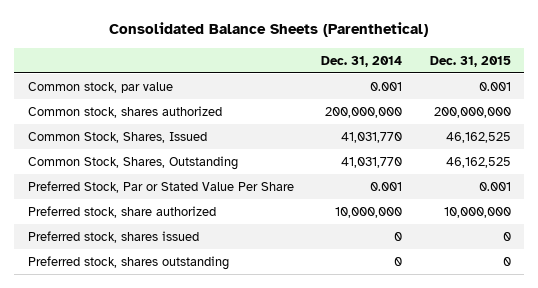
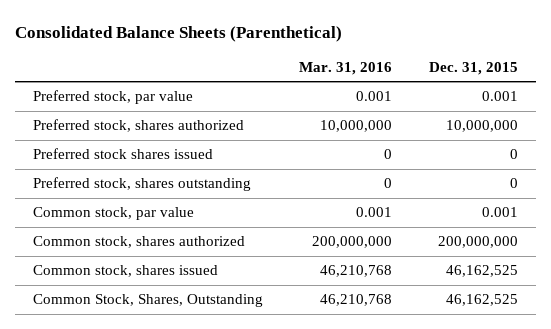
- | Dec. 31, 2014 | Dec. 31, 2015
+ | Mar. 31, 2016 | Dec. 31, 2015
+ Preferred stock, par value | 0.001 | 0.001
+ Preferred stock, shares authorized | 10,000,000 | 10,000,000
+ Preferred stock shares issued | 0 | 0
moved up: Preferred stock, shares outstanding | 0 | 0
- Common Stock, Shares, Issued | 41,031,770 | 46,162,525
+ Common stock, shares issued | 46,210,768 | 46,162,525
- Preferred Stock, Par or Stated Value Per Share | 0.001 | 0.001
- Preferred stock, share authorized | 10,000,000 | 10,000,000
- Preferred stock, shares issued | 0 | 0

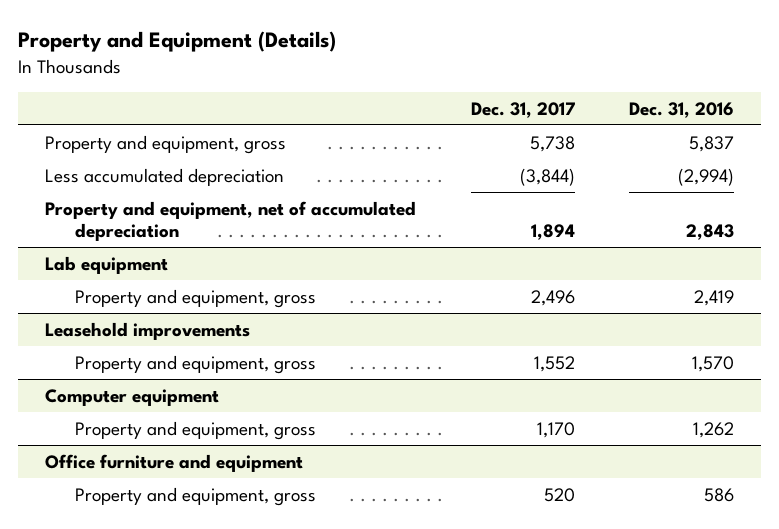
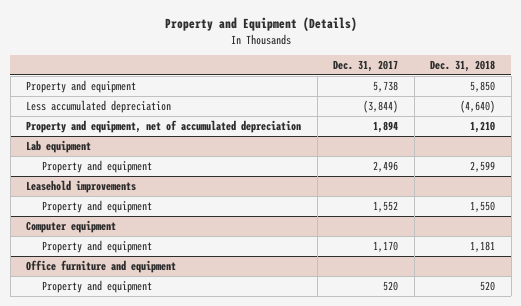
- | Dec. 31, 2017 | Dec. 31, 2016
+ | Dec. 31, 2017 | Dec. 31, 2018
- Property and equipment, gross | 5,738 | 5,837
+ Property and equipment | 5,738 | 5,850
@ Lab equipment
- Property and equipment, gross | 2,496 | 2,419
+ Property and equipment | 2,496 | 2,599
@ Leasehold improvements
- Property and equipment, gross | 1,552 | 1,570
+ Property and equipment | 1,552 | 1,550
@ Computer equipment
- Property and equipment, gross | 1,170 | 1,262
+ Property and equipment | 1,170 | 1,181
@ Office furniture and equipment
- Property and equipment, gross | 520 | 586
+ Property and equipment | 520 | 520

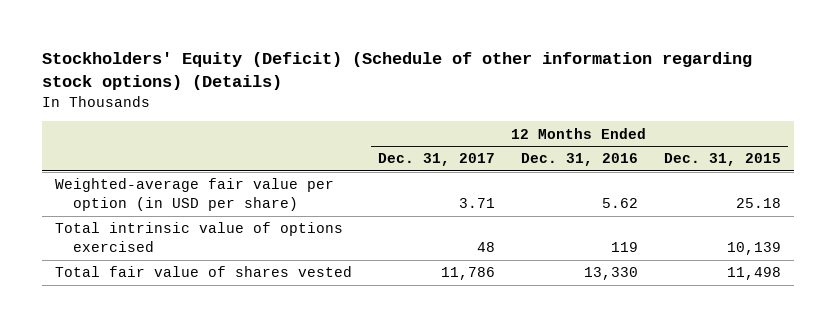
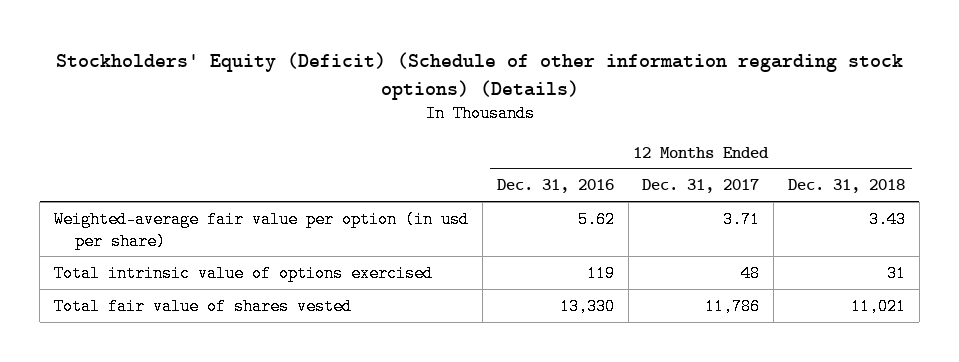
- | 12 Months Ended Dec. 31, 2017 | 12 Months Ended Dec. 31, 2016 | 12 Months Ended Dec. 31, 2015
+ | 12 Months Ended Dec. 31, 2016 | 12 Months Ended Dec. 31, 2017 | 12 Months Ended Dec. 31, 2018
- Weighted-average fair value per option (in USD per share) | 3.71 | 5.62 | 25.18
+ Weighted-average fair value per option (in usd per share) | 5.62 | 3.71 | 3.43

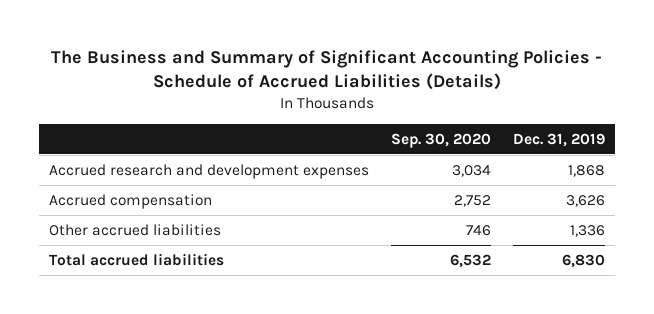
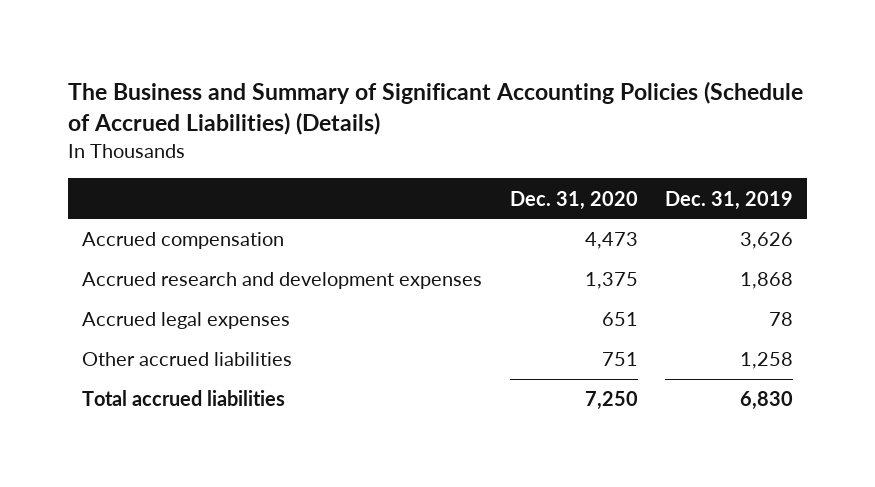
- The Business and Summary of Significant Accounting Policies - Schedule of Accrued Liabilities (Details)
+ The Business and Summary of Significant Accounting Policies (Schedule of Accrued Liabilities) (Details)
- | Sep. 30, 2020 | Dec. 31, 2019
+ | Dec. 31, 2020 | Dec. 31, 2019
- Other accrued liabilities | 746 | 1,336
moved down: Accrued research and development expenses | 1,375 | 1,868
+ Accrued legal expenses | 651 | 78
+ Other accrued liabilities | 751 | 1,258

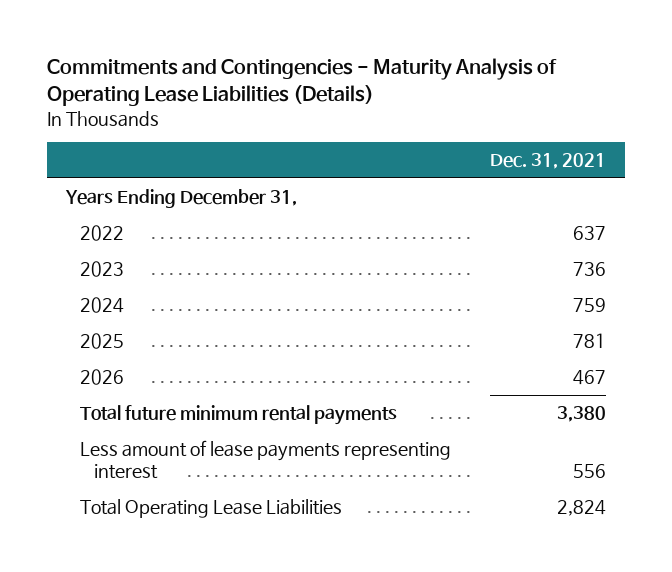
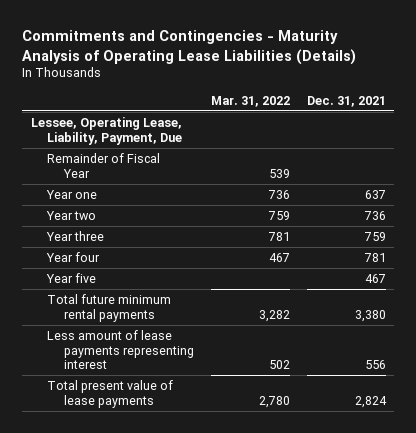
- | Dec. 31, 2021
+ | Mar. 31, 2022 | Dec. 31, 2021
- Years Ending December 31,
- 2022 | 637
- 2023 | 736
- 2024 | 759
- 2025 | 781
- 2026 | 467
+ Lessee, Operating Lease, Liability, Payment, Due
+ Remainder of Fiscal Year | 539 |
+ Year one | 736 | 637
+ Year two | 759 | 736
+ Year three | 781 | 759
+ Year four | 467 | 781
+ Year five | | 467
- Total Operating Lease Liabilities | 2,824
+ Total present value of lease payments | 2,780 | 2,824

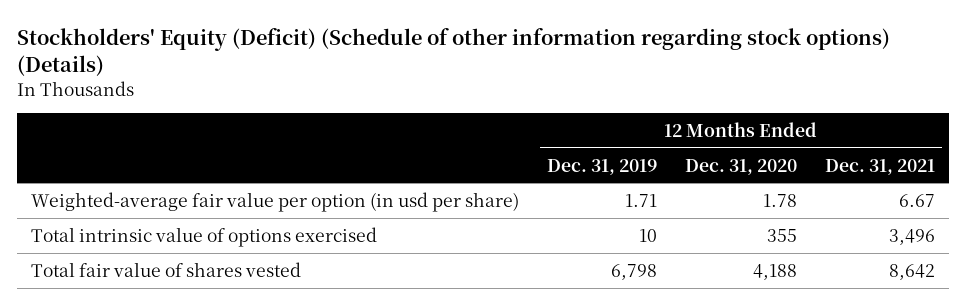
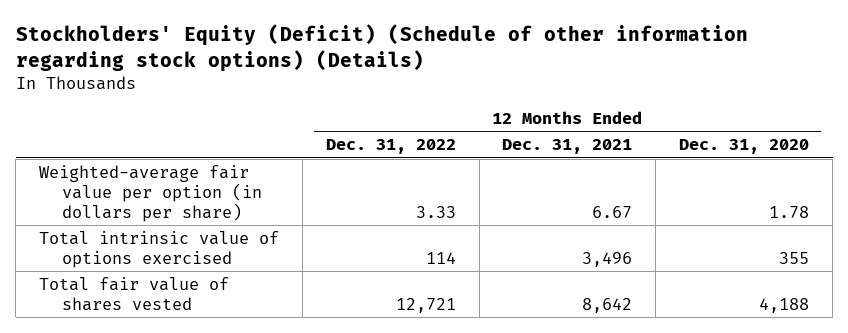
- | 12 Months Ended Dec. 31, 2019 | 12 Months Ended Dec. 31, 2020 | 12 Months Ended Dec. 31, 2021
+ | 12 Months Ended Dec. 31, 2022 | 12 Months Ended Dec. 31, 2021 | 12 Months Ended Dec. 31, 2020
- Weighted-average fair value per option (in usd per share) | 1.71 | 1.78 | 6.67
+ Weighted-average fair value per option (in dollars per share) | 3.33 | 6.67 | 1.78

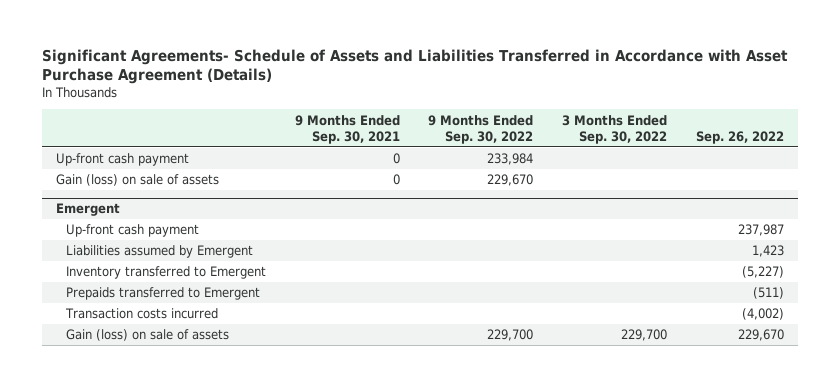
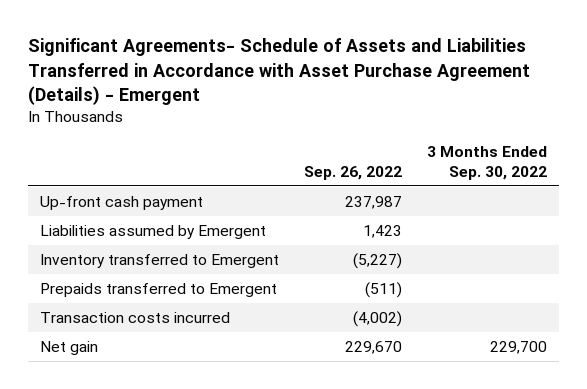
- Significant Agreements- Schedule of Assets and Liabilities Transferred in Accordance with Asset Purchase Agreement (Details)
+ Significant Agreements- Schedule of Assets and Liabilities Transferred in Accordance with Asset Purchase Agreement (Details) - Emergent
- | 9 Months Ended Sep. 30, 2021 | 9 Months Ended Sep. 30, 2022 | 3 Months Ended Sep. 30, 2022 | Sep. 26, 2022
+ | Sep. 26, 2022 | 3 Months Ended Sep. 30, 2022
- Up-front cash payment | 0 | 233,984 | |
- Gain (loss) on sale of assets | 0 | 229,670 | |
- Emergent
- Gain (loss) on sale of assets | | 229,700 | 229,700 | 229,670
+ Net gain | 229,670 | 229,700

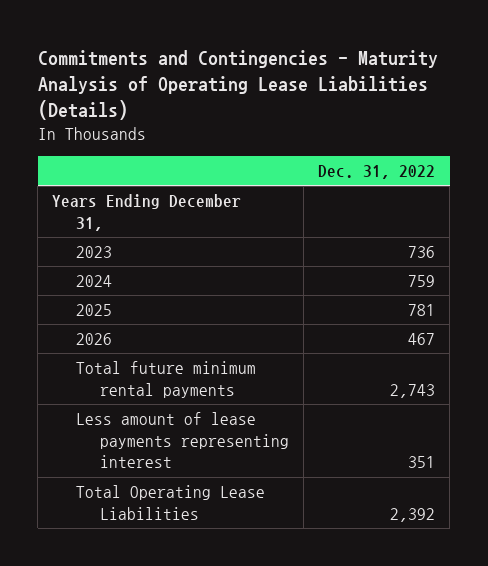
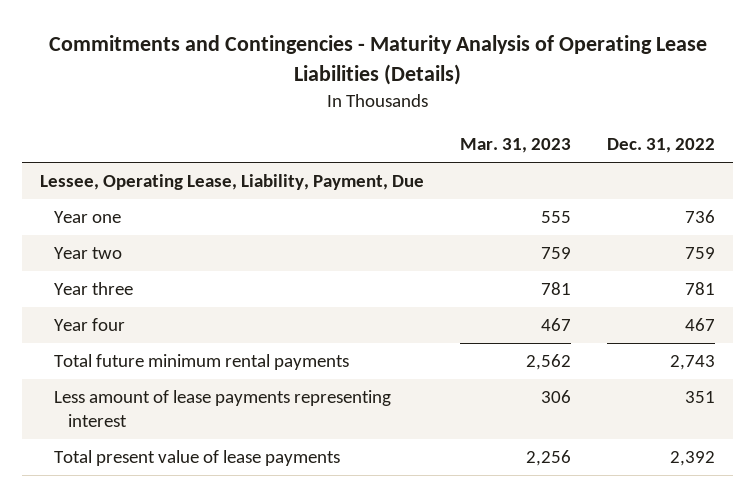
- | Dec. 31, 2022
+ | Mar. 31, 2023 | Dec. 31, 2022
- Years Ending December 31,
- 2023 | 736
- 2024 | 759
- 2025 | 781
- 2026 | 467
+ Lessee, Operating Lease, Liability, Payment, Due
+ Year one | 555 | 736
+ Year two | 759 | 759
+ Year three | 781 | 781
+ Year four | 467 | 467
- Total Operating Lease Liabilities | 2,392
+ Total present value of lease payments | 2,256 | 2,392

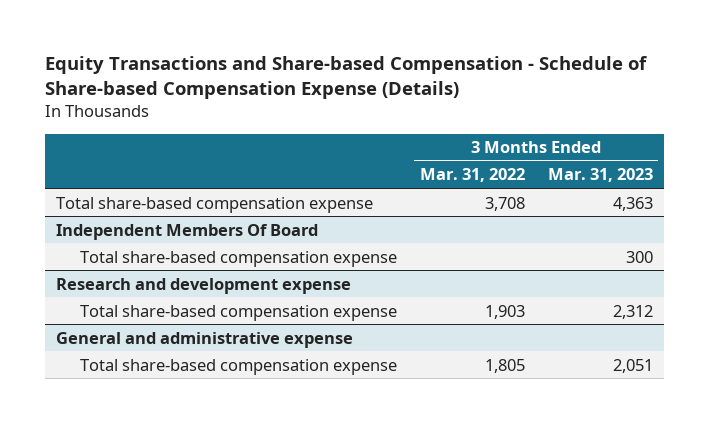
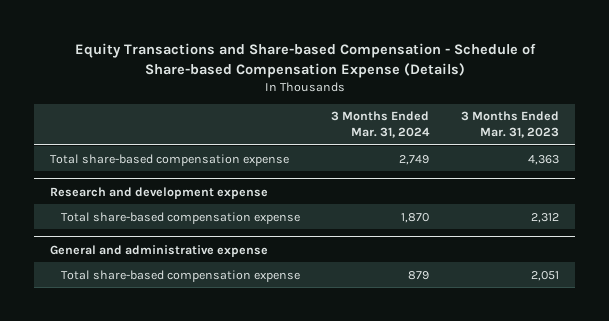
- | 3 Months Ended Mar. 31, 2022 | 3 Months Ended Mar. 31, 2023
+ | 3 Months Ended Mar. 31, 2024 | 3 Months Ended Mar. 31, 2023
- Independent Members Of Board
- Total share-based compensation expense | | 300

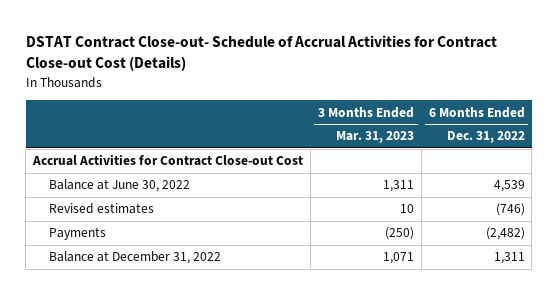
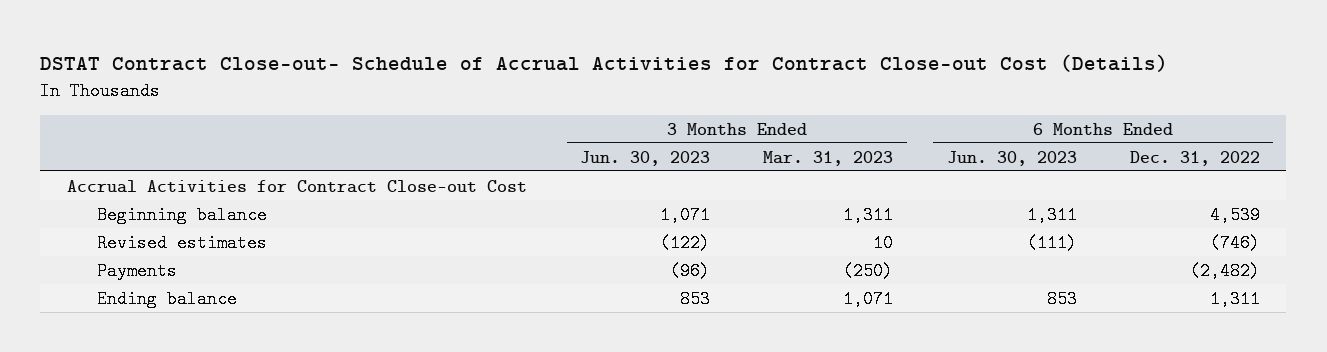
- | 3 Months Ended Mar. 31, 2023 | 6 Months Ended Dec. 31, 2022
+ | 3 Months Ended Jun. 30, 2023 | 3 Months Ended Mar. 31, 2023 | 6 Months Ended Jun. 30, 2023 | 6 Months Ended Dec. 31, 2022
- Balance at June 30, 2022 | 1,311 | 4,539
+ Beginning balance | 1,071 | 1,311 | 1,311 | 4,539
- Balance at December 31, 2022 | 1,071 | 1,311
+ Ending balance | 853 | 1,071 | 853 | 1,311

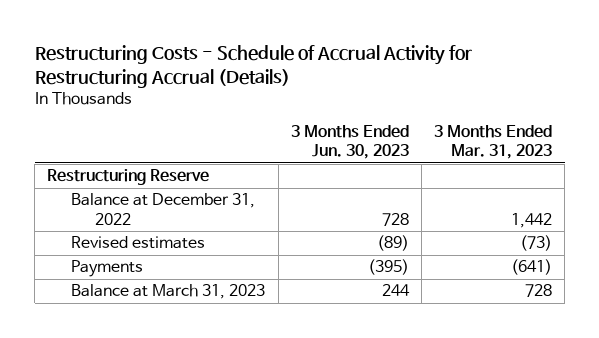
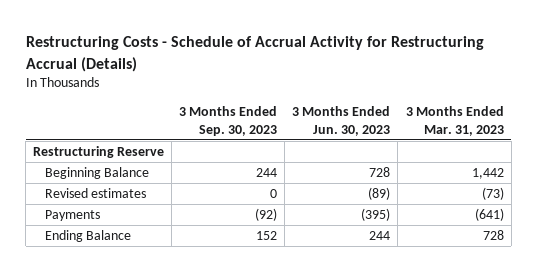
- | 3 Months Ended Jun. 30, 2023 | 3 Months Ended Mar. 31, 2023
+ | 3 Months Ended Sep. 30, 2023 | 3 Months Ended Jun. 30, 2023 | 3 Months Ended Mar. 31, 2023
- Balance at December 31, 2022 | 728 | 1,442
+ Beginning Balance | 244 | 728 | 1,442
- Balance at March 31, 2023 | 244 | 728
+ Ending Balance | 152 | 244 | 728

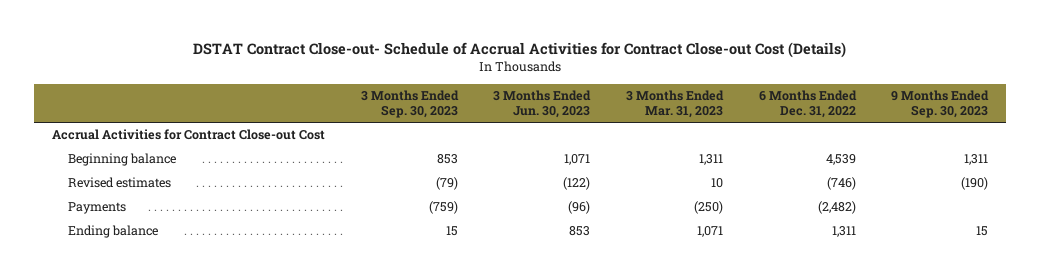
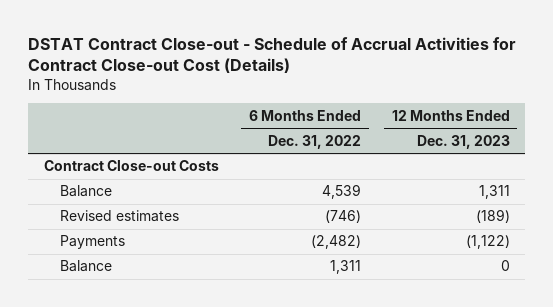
- DSTAT Contract Close-out- Schedule of Accrual Activities for Contract Close-out Cost (Details)
+ DSTAT Contract Close-out - Schedule of Accrual Activities for Contract Close-out Cost (Details)
- | 3 Months Ended Sep. 30, 2023 | 3 Months Ended Jun. 30, 2023 | 3 Months Ended Mar. 31, 2023 | 6 Months Ended Dec. 31, 2022 | 9 Months Ended Sep. 30, 2023
+ | 6 Months Ended Dec. 31, 2022 | 12 Months Ended Dec. 31, 2023
- Accrual Activities for Contract Close-out Cost
- Beginning balance | 853 | 1,071 | 1,311 | 4,539 | 1,311
+ Contract Close-out Costs
+ Balance | 4,539 | 1,311
- Ending balance | 15 | 853 | 1,071 | 1,311 | 15
+ Balance | 1,311 | 0

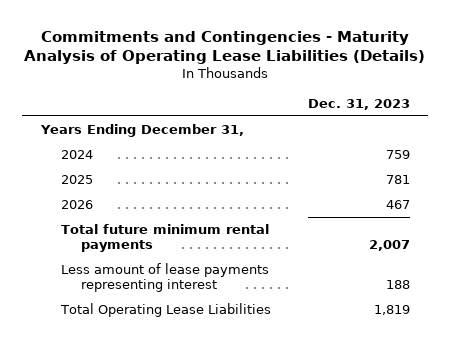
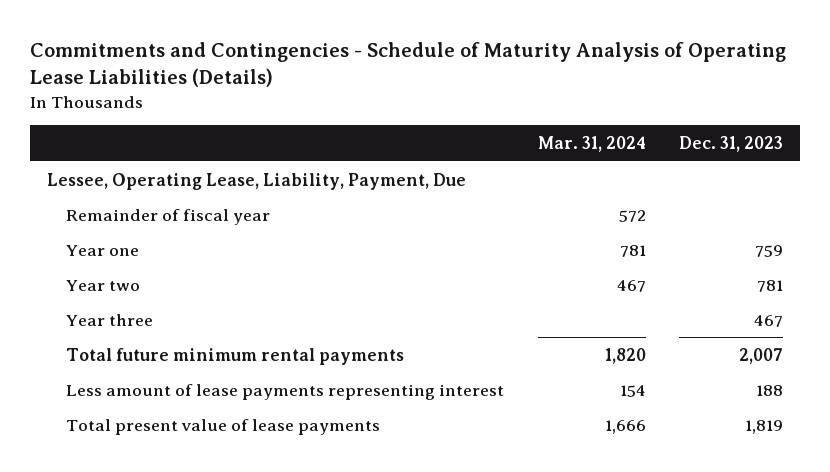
- Commitments and Contingencies - Maturity Analysis of Operating Lease Liabilities (Details)
+ Commitments and Contingencies - Schedule of Maturity Analysis of Operating Lease Liabilities (Details)
- | Dec. 31, 2023
+ | Mar. 31, 2024 | Dec. 31, 2023
- Years Ending December 31,
- 2024 | 759
- 2025 | 781
- 2026 | 467
+ Lessee, Operating Lease, Liability, Payment, Due
+ Remainder of fiscal year | 572 |
+ Year one | 781 | 759
+ Year two | 467 | 781
+ Year three | | 467
- Total Operating Lease Liabilities | 1,819
+ Total present value of lease payments | 1,666 | 1,819

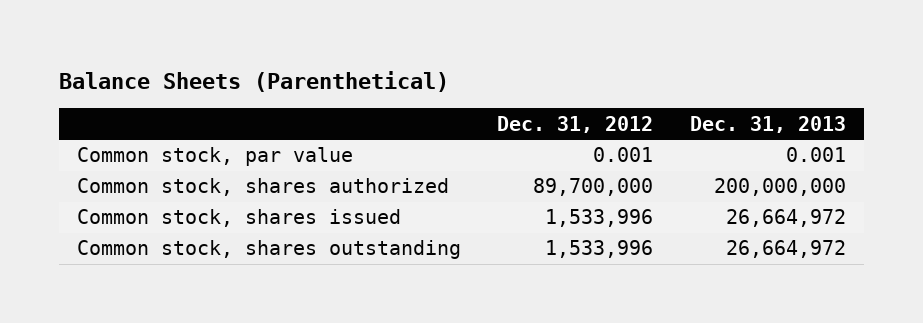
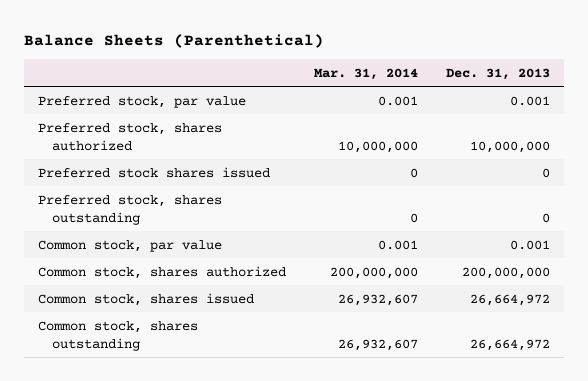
- | Dec. 31, 2012 | Dec. 31, 2013
+ | Mar. 31, 2014 | Dec. 31, 2013
+ Preferred stock, par value | 0.001 | 0.001
+ Preferred stock, shares authorized | 10,000,000 | 10,000,000
+ Preferred stock shares issued | 0 | 0
+ Preferred stock, shares outstanding | 0 | 0

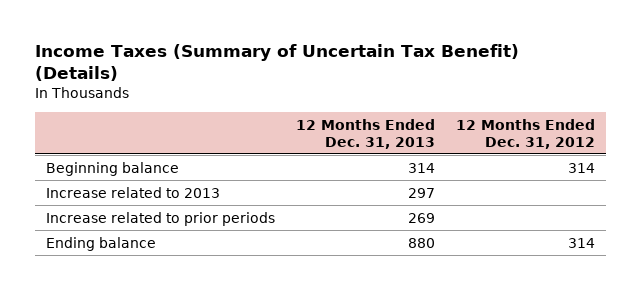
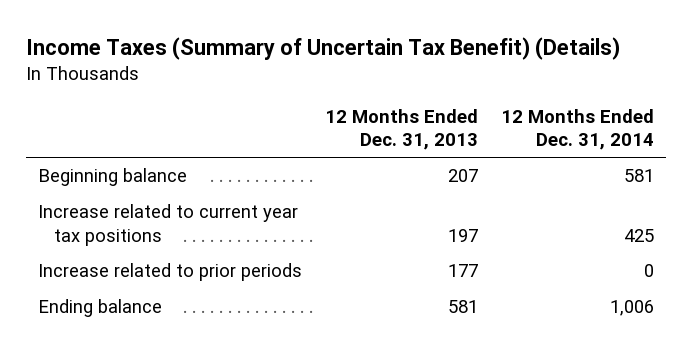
- | 12 Months Ended Dec. 31, 2013 | 12 Months Ended Dec. 31, 2012
+ | 12 Months Ended Dec. 31, 2013 | 12 Months Ended Dec. 31, 2014
- Beginning balance | 314 | 314
- Increase related to 2013 | 297 |
- Increase related to prior periods | 269 |
- Ending balance | 880 | 314
+ Beginning balance | 207 | 581
+ Increase related to current year tax positions | 197 | 425
+ Increase related to prior periods | 177 | 0
+ Ending balance | 581 | 1,006

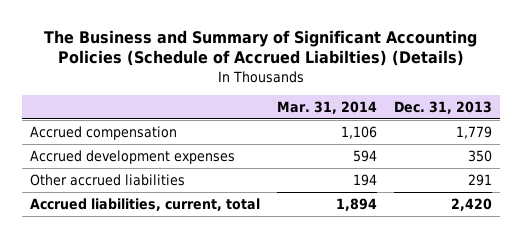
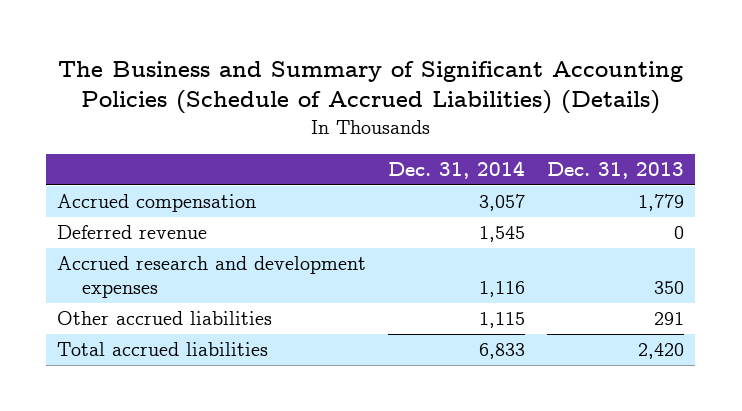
- The Business and Summary of Significant Accounting Policies (Schedule of Accrued Liabilties) (Details)
+ The Business and Summary of Significant Accounting Policies (Schedule of Accrued Liabilities) (Details)
- | Mar. 31, 2014 | Dec. 31, 2013
+ | Dec. 31, 2014 | Dec. 31, 2013
- Accrued development expenses | 594 | 350
+ Deferred revenue | 1,545 | 0
+ Accrued research and development expenses | 1,116 | 350
- Accrued liabilities, current, total | 1,894 | 2,420
+ Total accrued liabilities | 6,833 | 2,420

